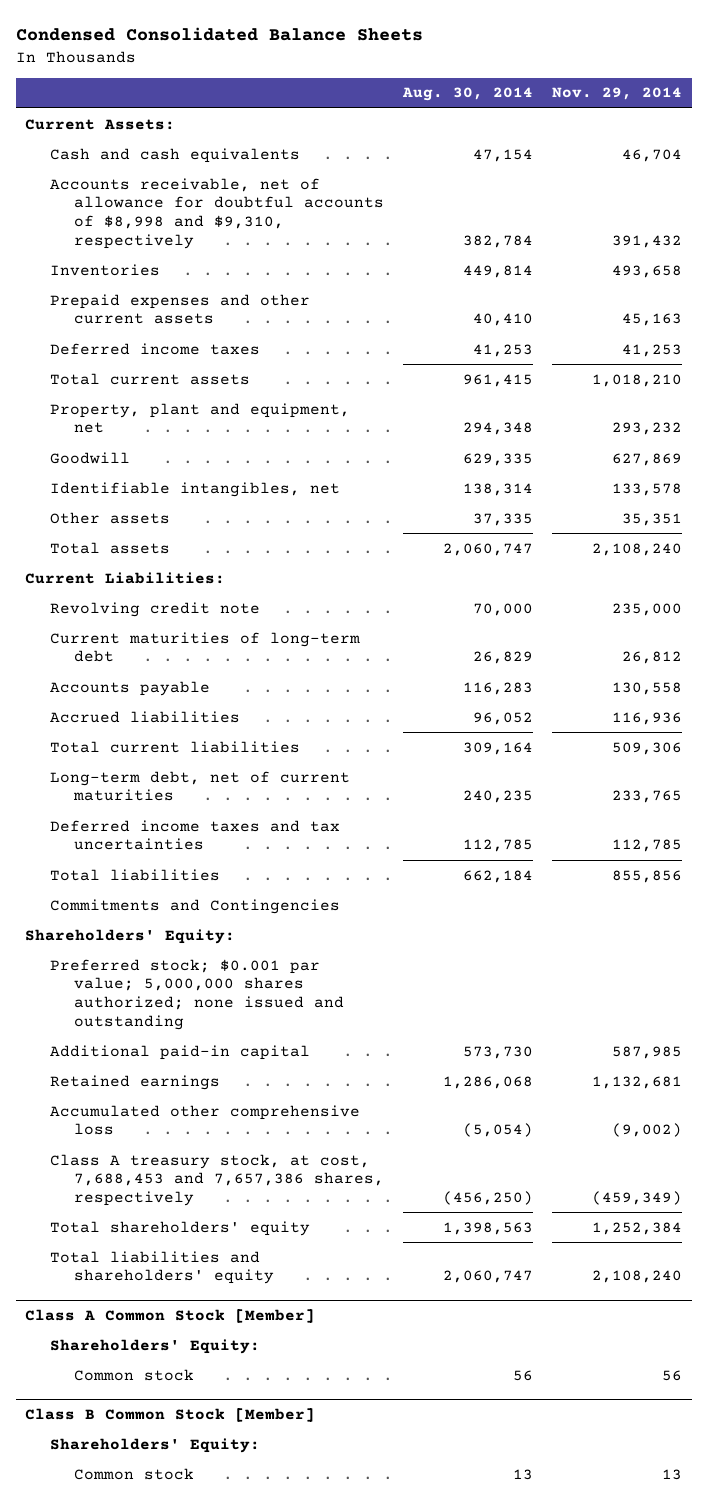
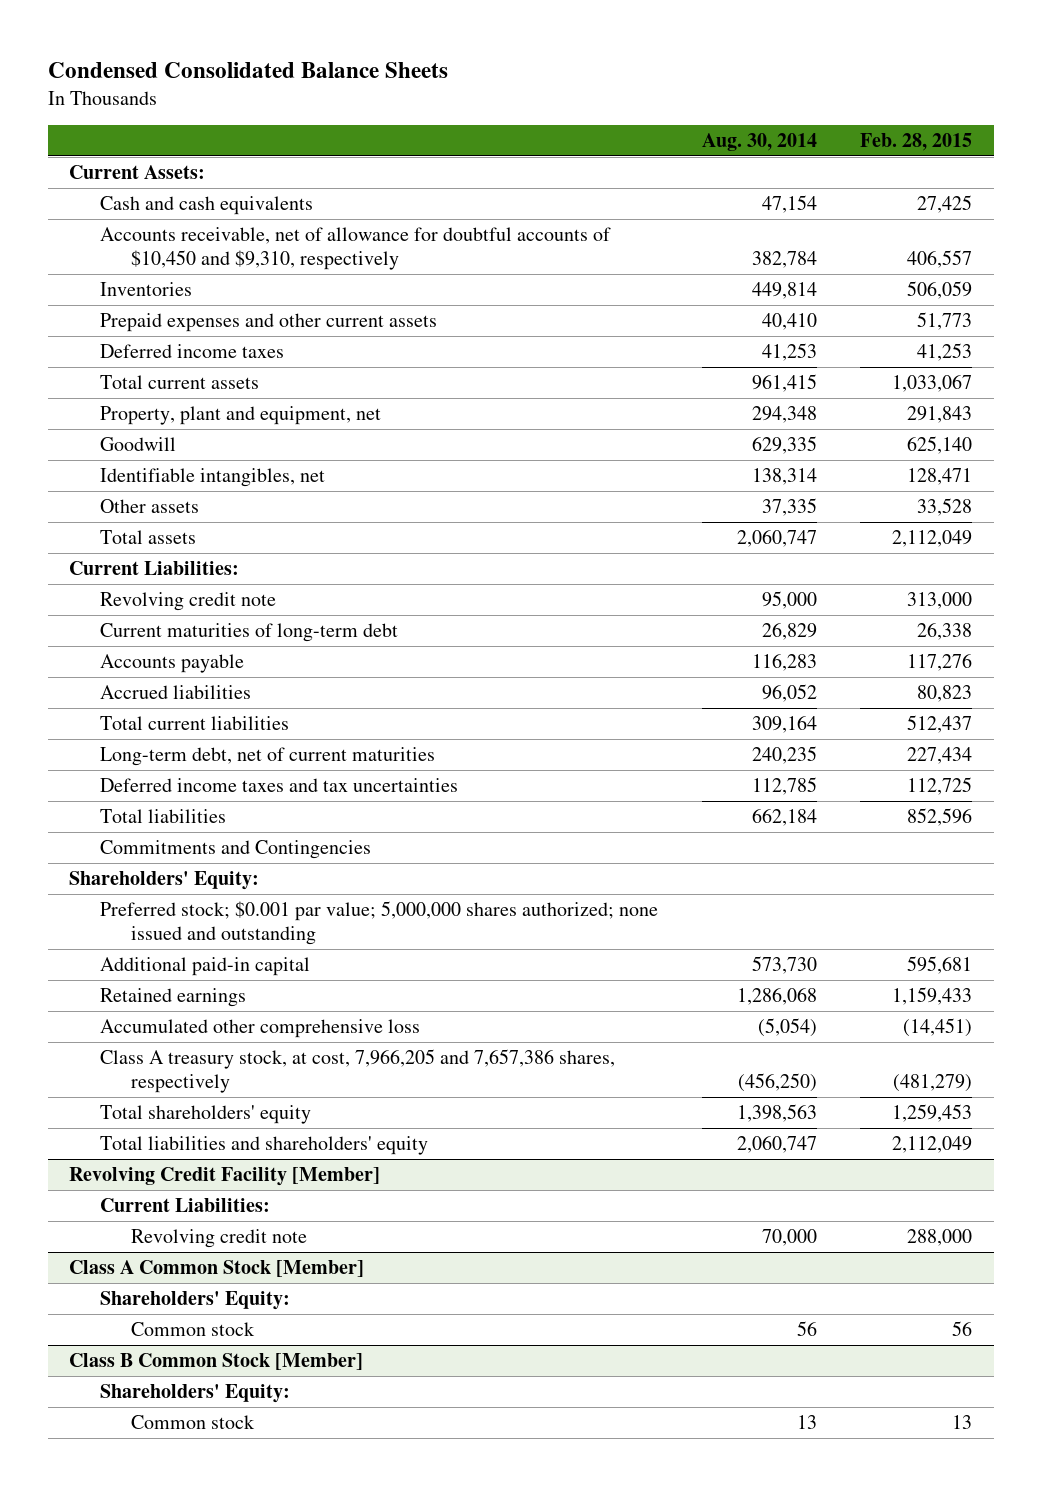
- | Aug. 30, 2014 | Nov. 29, 2014
+ | Aug. 30, 2014 | Feb. 28, 2015
- Accounts receivable, net of allowance for doubtful accounts of $8,998 and $9,310, respectively | 382,784 | 391,432
+ Accounts receivable, net of allowance for doubtful accounts of $10,450 and $9,310, respectively | 382,784 | 406,557
- Revolving credit note | 70,000 | 235,000
+ Revolving credit note | 95,000 | 313,000
- Class A treasury stock, at cost, 7,688,453 and 7,657,386 shares, respectively | (456,250) | (459,349)
+ Class A treasury stock, at cost, 7,966,205 and 7,657,386 shares, respectively | (456,250) | (481,279)
+ Revolving Credit Facility [Member]
+ Current Liabilities:
+ Revolving credit note | 70,000 | 288,000

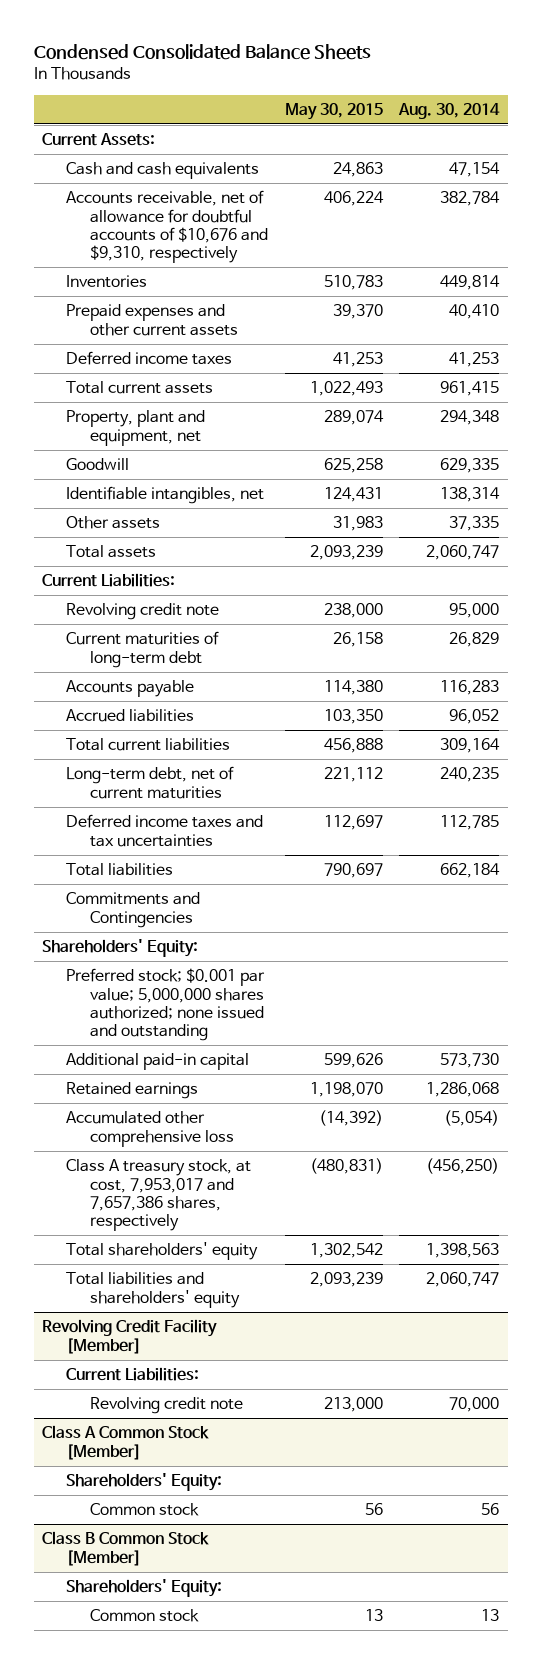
- | Aug. 30, 2014 | Feb. 28, 2015
+ | May 30, 2015 | Aug. 30, 2014
- Accounts receivable, net of allowance for doubtful accounts of $10,450 and $9,310, respectively | 382,784 | 406,557
+ Accounts receivable, net of allowance for doubtful accounts of $10,676 and $9,310, respectively | 406,224 | 382,784
- Class A treasury stock, at cost, 7,966,205 and 7,657,386 shares, respectively | (456,250) | (481,279)
+ Class A treasury stock, at cost, 7,953,017 and 7,657,386 shares, respectively | (480,831) | (456,250)

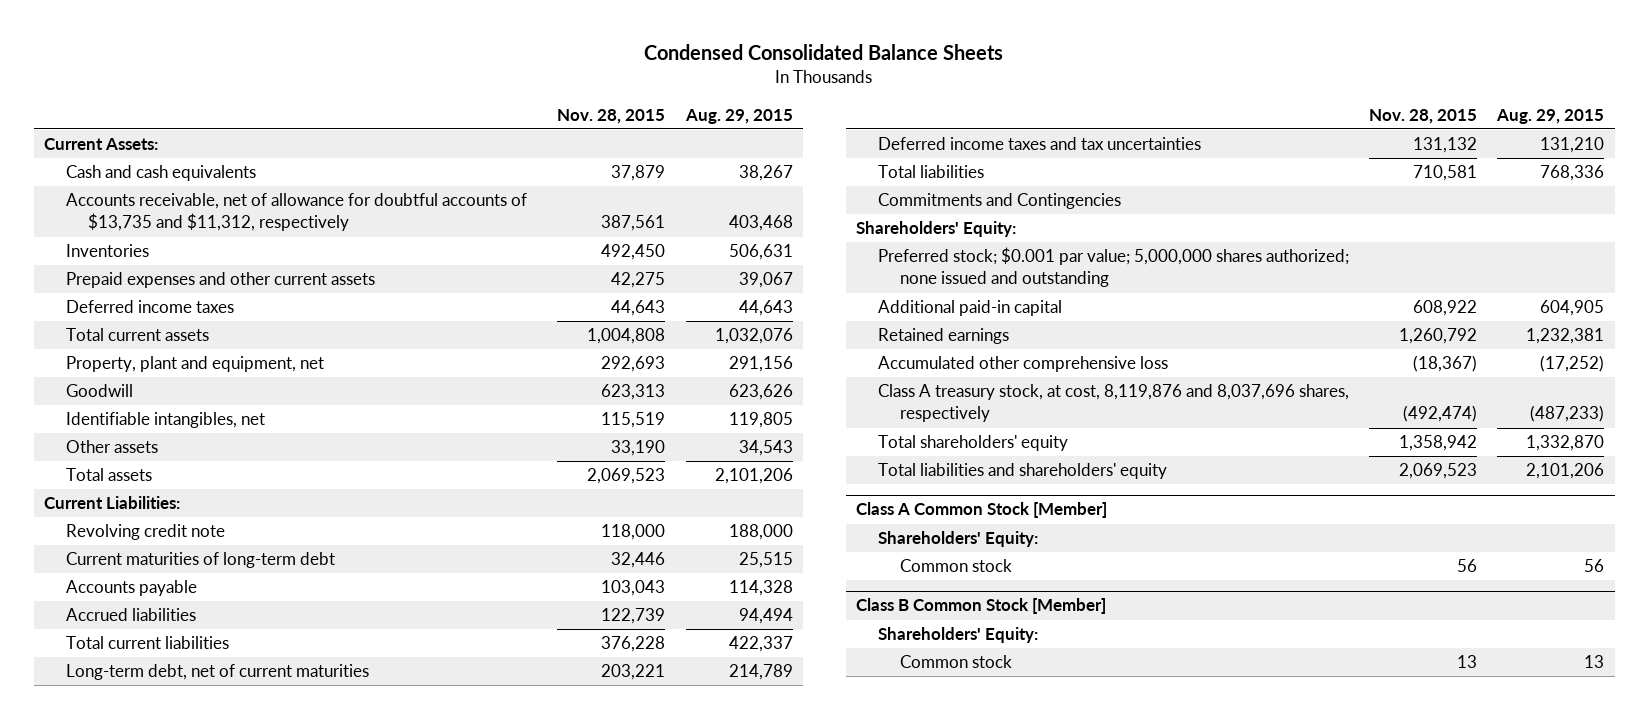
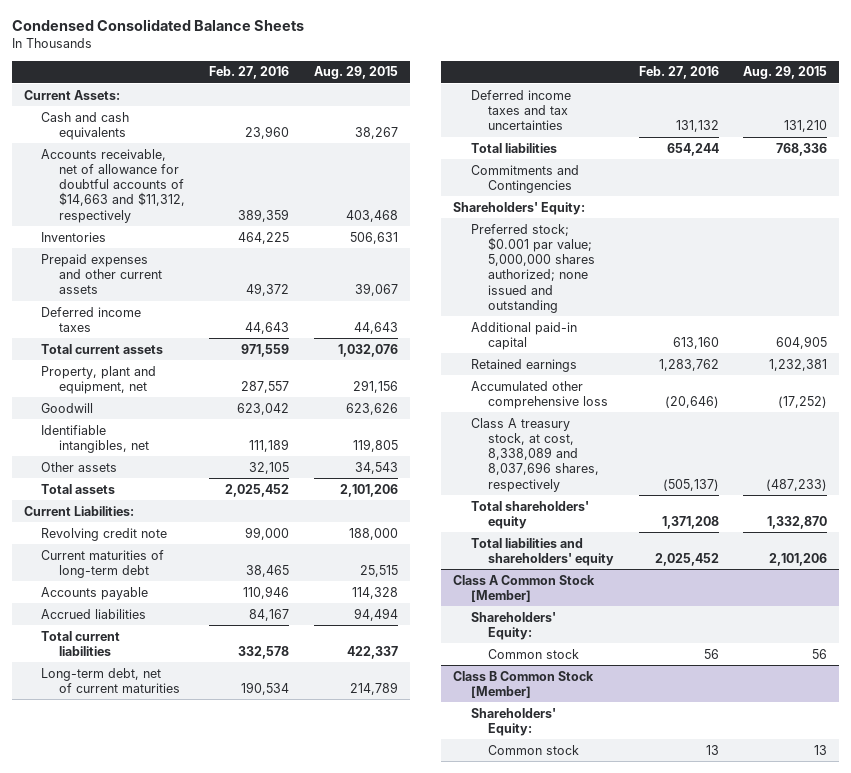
- | Nov. 28, 2015 | Aug. 29, 2015
+ | Feb. 27, 2016 | Aug. 29, 2015
- Accounts receivable, net of allowance for doubtful accounts of $13,735 and $11,312, respectively | 387,561 | 403,468
+ Accounts receivable, net of allowance for doubtful accounts of $14,663 and $11,312, respectively | 389,359 | 403,468
- Class A treasury stock, at cost, 8,119,876 and 8,037,696 shares, respectively | (492,474) | (487,233)
+ Class A treasury stock, at cost, 8,338,089 and 8,037,696 shares, respectively | (505,137) | (487,233)

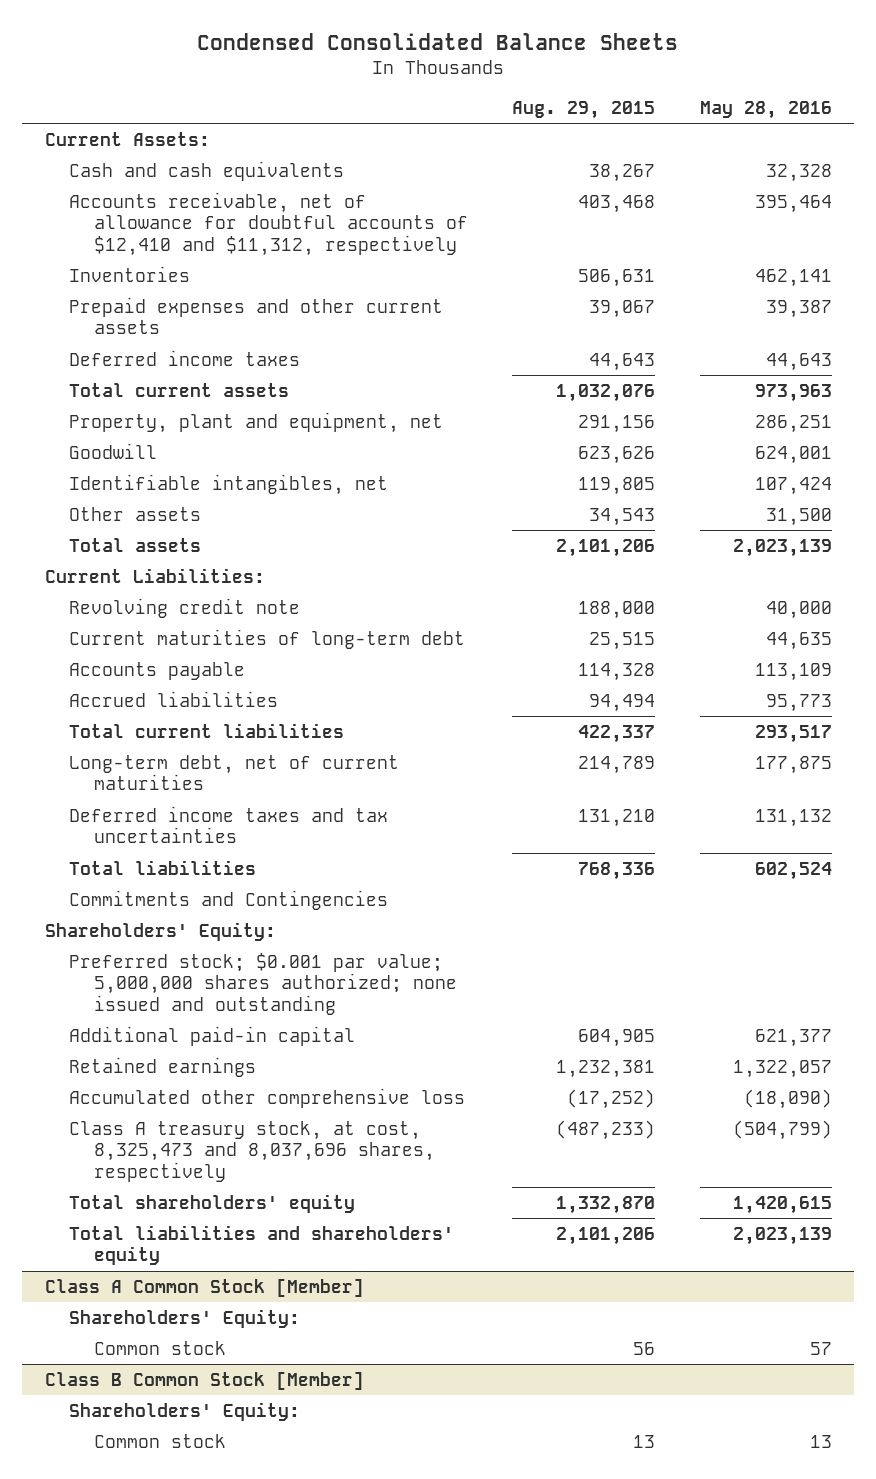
- | Feb. 27, 2016 | Aug. 29, 2015
+ | Aug. 29, 2015 | May 28, 2016
- Accounts receivable, net of allowance for doubtful accounts of $14,663 and $11,312, respectively | 389,359 | 403,468
+ Accounts receivable, net of allowance for doubtful accounts of $12,410 and $11,312, respectively | 403,468 | 395,464
- Class A treasury stock, at cost, 8,338,089 and 8,037,696 shares, respectively | (505,137) | (487,233)
+ Class A treasury stock, at cost, 8,325,473 and 8,037,696 shares, respectively | (487,233) | (504,799)

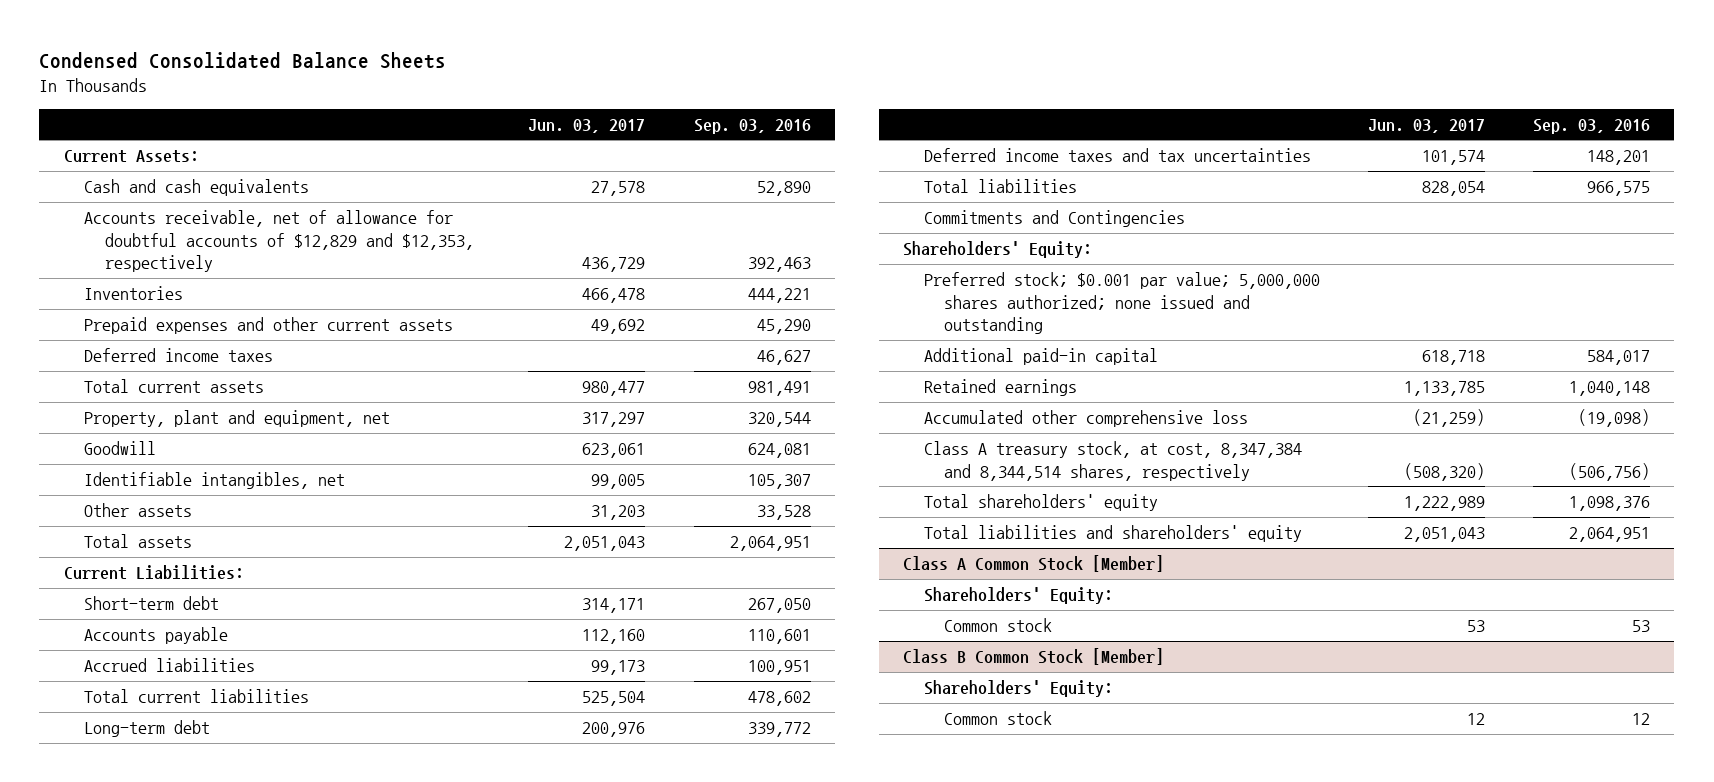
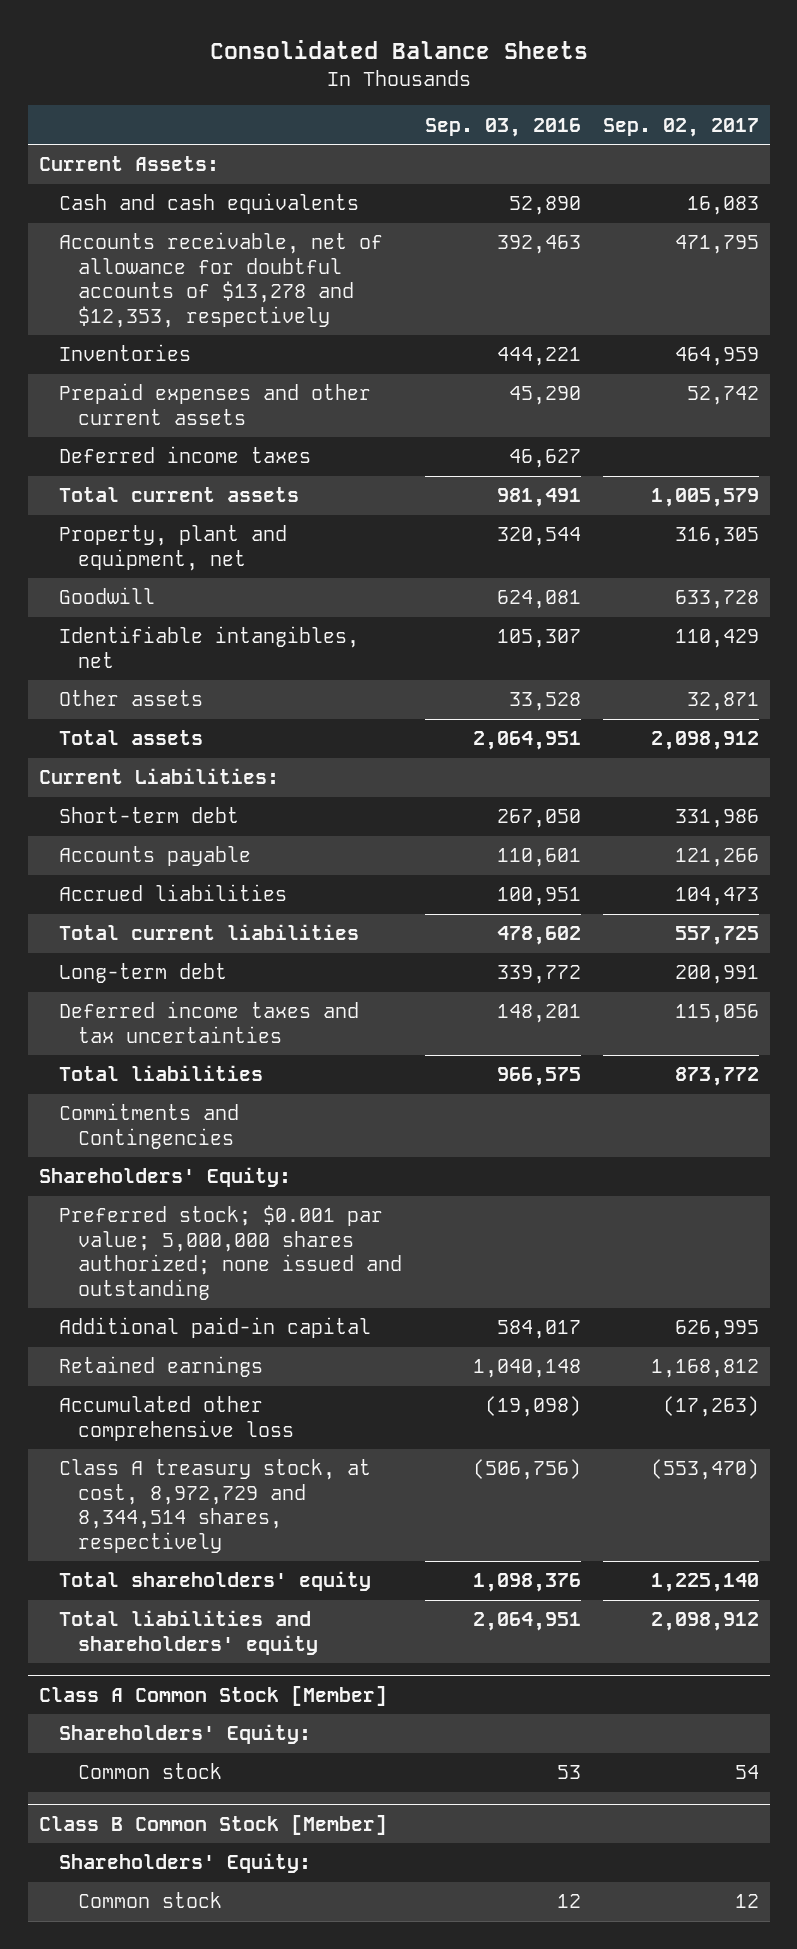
- Condensed Consolidated Balance Sheets
+ Consolidated Balance Sheets
- | Jun. 03, 2017 | Sep. 03, 2016
+ | Sep. 03, 2016 | Sep. 02, 2017
- Accounts receivable, net of allowance for doubtful accounts of $12,829 and $12,353, respectively | 436,729 | 392,463
+ Accounts receivable, net of allowance for doubtful accounts of $13,278 and $12,353, respectively | 392,463 | 471,795
- Class A treasury stock, at cost, 8,347,384 and 8,344,514 shares, respectively | (508,320) | (506,756)
+ Class A treasury stock, at cost, 8,972,729 and 8,344,514 shares, respectively | (506,756) | (553,470)

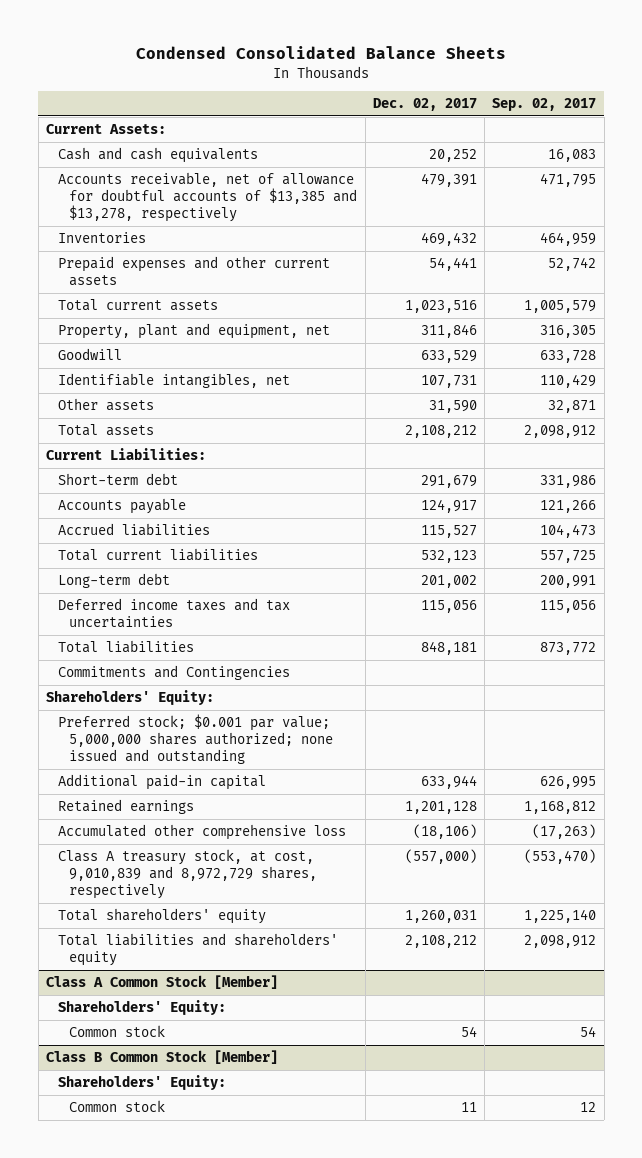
- Consolidated Balance Sheets
+ Condensed Consolidated Balance Sheets
- | Sep. 03, 2016 | Sep. 02, 2017
+ | Dec. 02, 2017 | Sep. 02, 2017
- Accounts receivable, net of allowance for doubtful accounts of $13,278 and $12,353, respectively | 392,463 | 471,795
+ Accounts receivable, net of allowance for doubtful accounts of $13,385 and $13,278, respectively | 479,391 | 471,795
- Deferred income taxes | 46,627 |
- Class A treasury stock, at cost, 8,972,729 and 8,344,514 shares, respectively | (506,756) | (553,470)
+ Class A treasury stock, at cost, 9,010,839 and 8,972,729 shares, respectively | (557,000) | (553,470)

